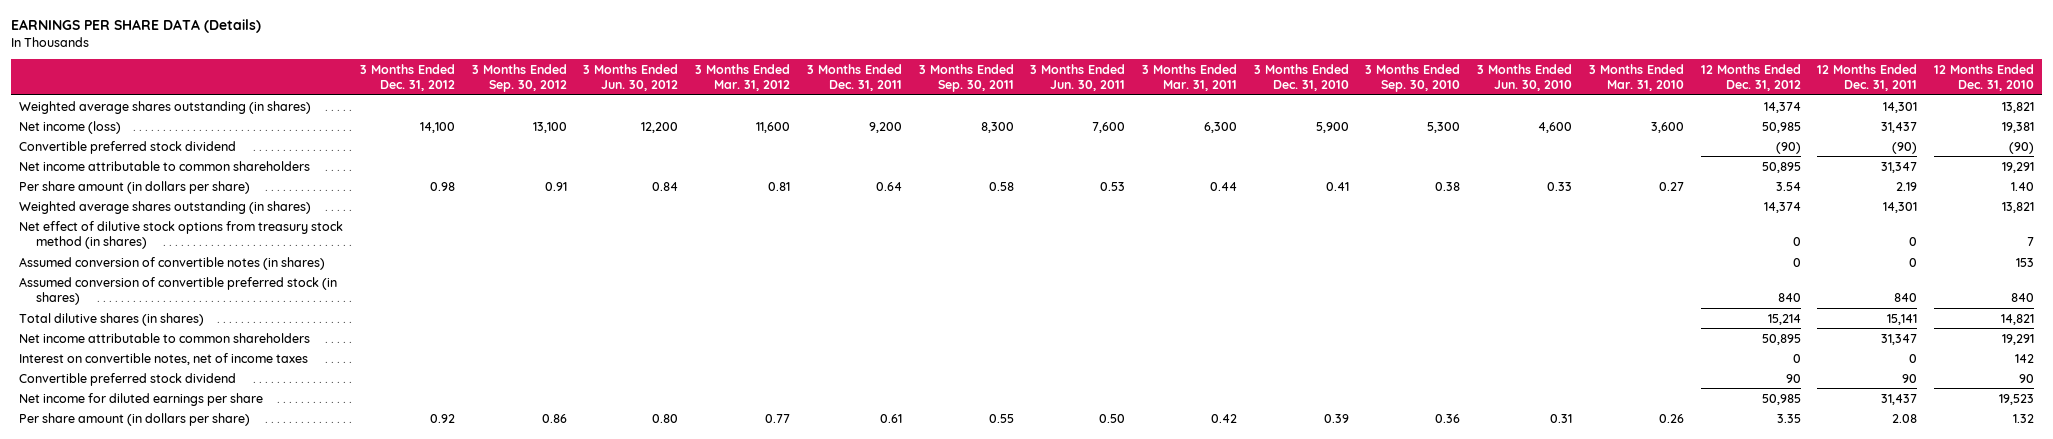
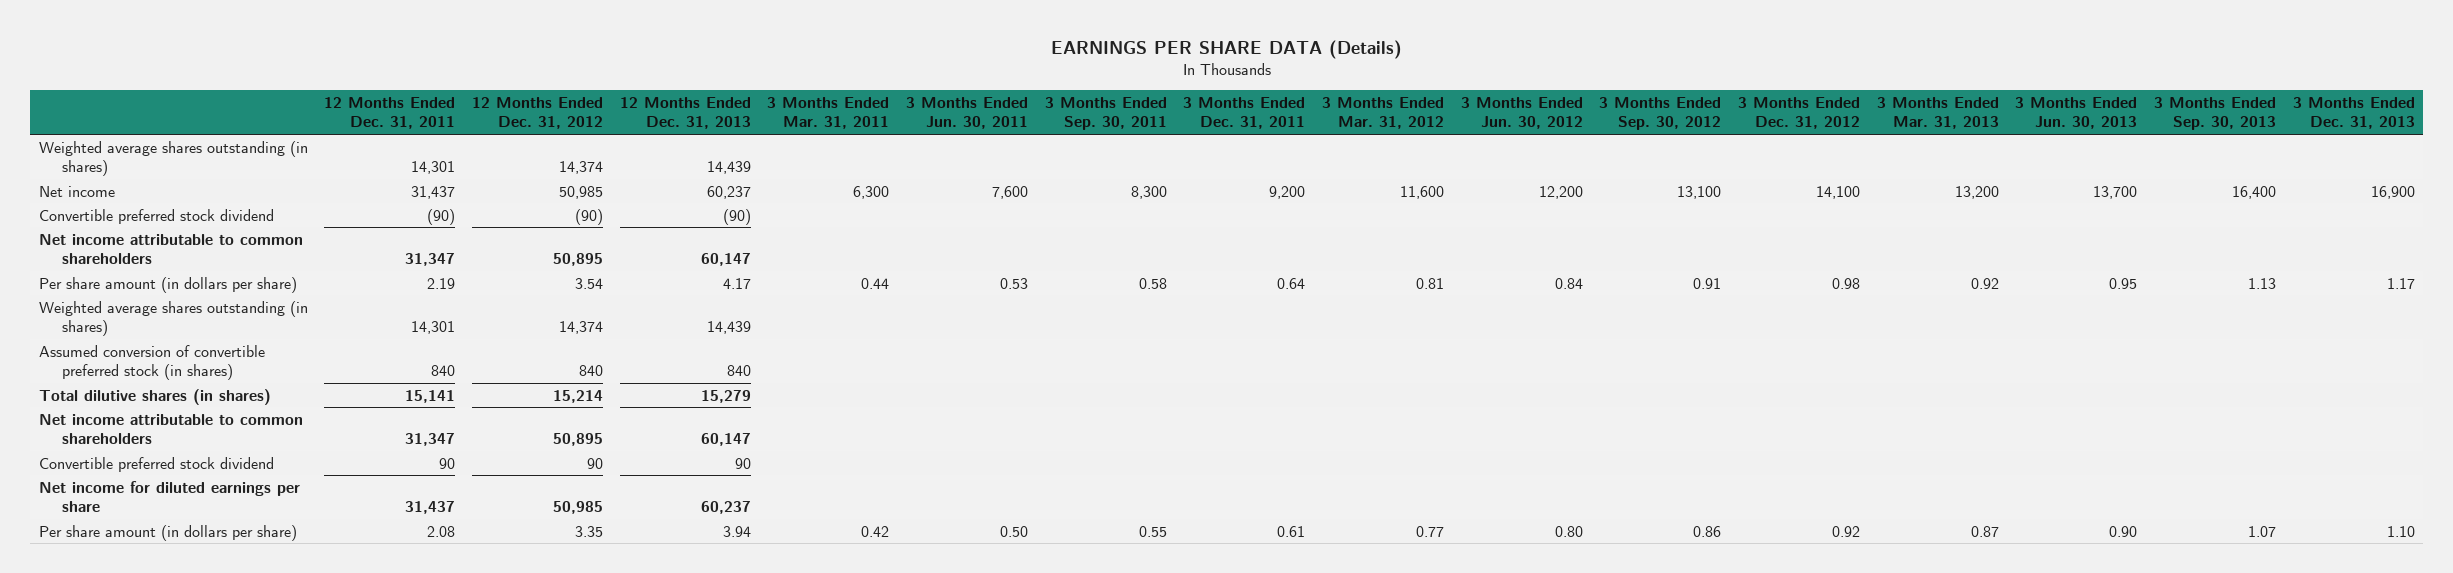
- | 3 Months Ended Dec. 31, 2012 | 3 Months Ended Sep. 30, 2012 | 3 Months Ended Jun. 30, 2012 | 3 Months Ended Mar. 31, 2012 | 3 Months Ended Dec. 31, 2011 | 3 Months Ended Sep. 30, 2011 | 3 Months Ended Jun. 30, 2011 | 3 Months Ended Mar. 31, 2011 | 3 Months Ended Dec. 31, 2010 | 3 Months Ended Sep. 30, 2010 | 3 Months Ended Jun. 30, 2010 | 3 Months Ended Mar. 31, 2010 | 12 Months Ended Dec. 31, 2012 | 12 Months Ended Dec. 31, 2011 | 12 Months Ended Dec. 31, 2010
+ | 12 Months Ended Dec. 31, 2011 | 12 Months Ended Dec. 31, 2012 | 12 Months Ended Dec. 31, 2013 | 3 Months Ended Mar. 31, 2011 | 3 Months Ended Jun. 30, 2011 | 3 Months Ended Sep. 30, 2011 | 3 Months Ended Dec. 31, 2011 | 3 Months Ended Mar. 31, 2012 | 3 Months Ended Jun. 30, 2012 | 3 Months Ended Sep. 30, 2012 | 3 Months Ended Dec. 31, 2012 | 3 Months Ended Mar. 31, 2013 | 3 Months Ended Jun. 30, 2013 | 3 Months Ended Sep. 30, 2013 | 3 Months Ended Dec. 31, 2013
- Net income (loss) | 14,100 | 13,100 | 12,200 | 11,600 | 9,200 | 8,300 | 7,600 | 6,300 | 5,900 | 5,300 | 4,600 | 3,600 | 50,985 | 31,437 | 19,381
+ Net income | 31,437 | 50,985 | 60,237 | 6,300 | 7,600 | 8,300 | 9,200 | 11,600 | 12,200 | 13,100 | 14,100 | 13,200 | 13,700 | 16,400 | 16,900
- Net effect of dilutive stock options from treasury stock method (in shares) | | | | | | | | | | | | | 0 | 0 | 7
- Assumed conversion of convertible notes (in shares) | | | | | | | | | | | | | 0 | 0 | 153
- Interest on convertible notes, net of income taxes | | | | | | | | | | | | | 0 | 0 | 142

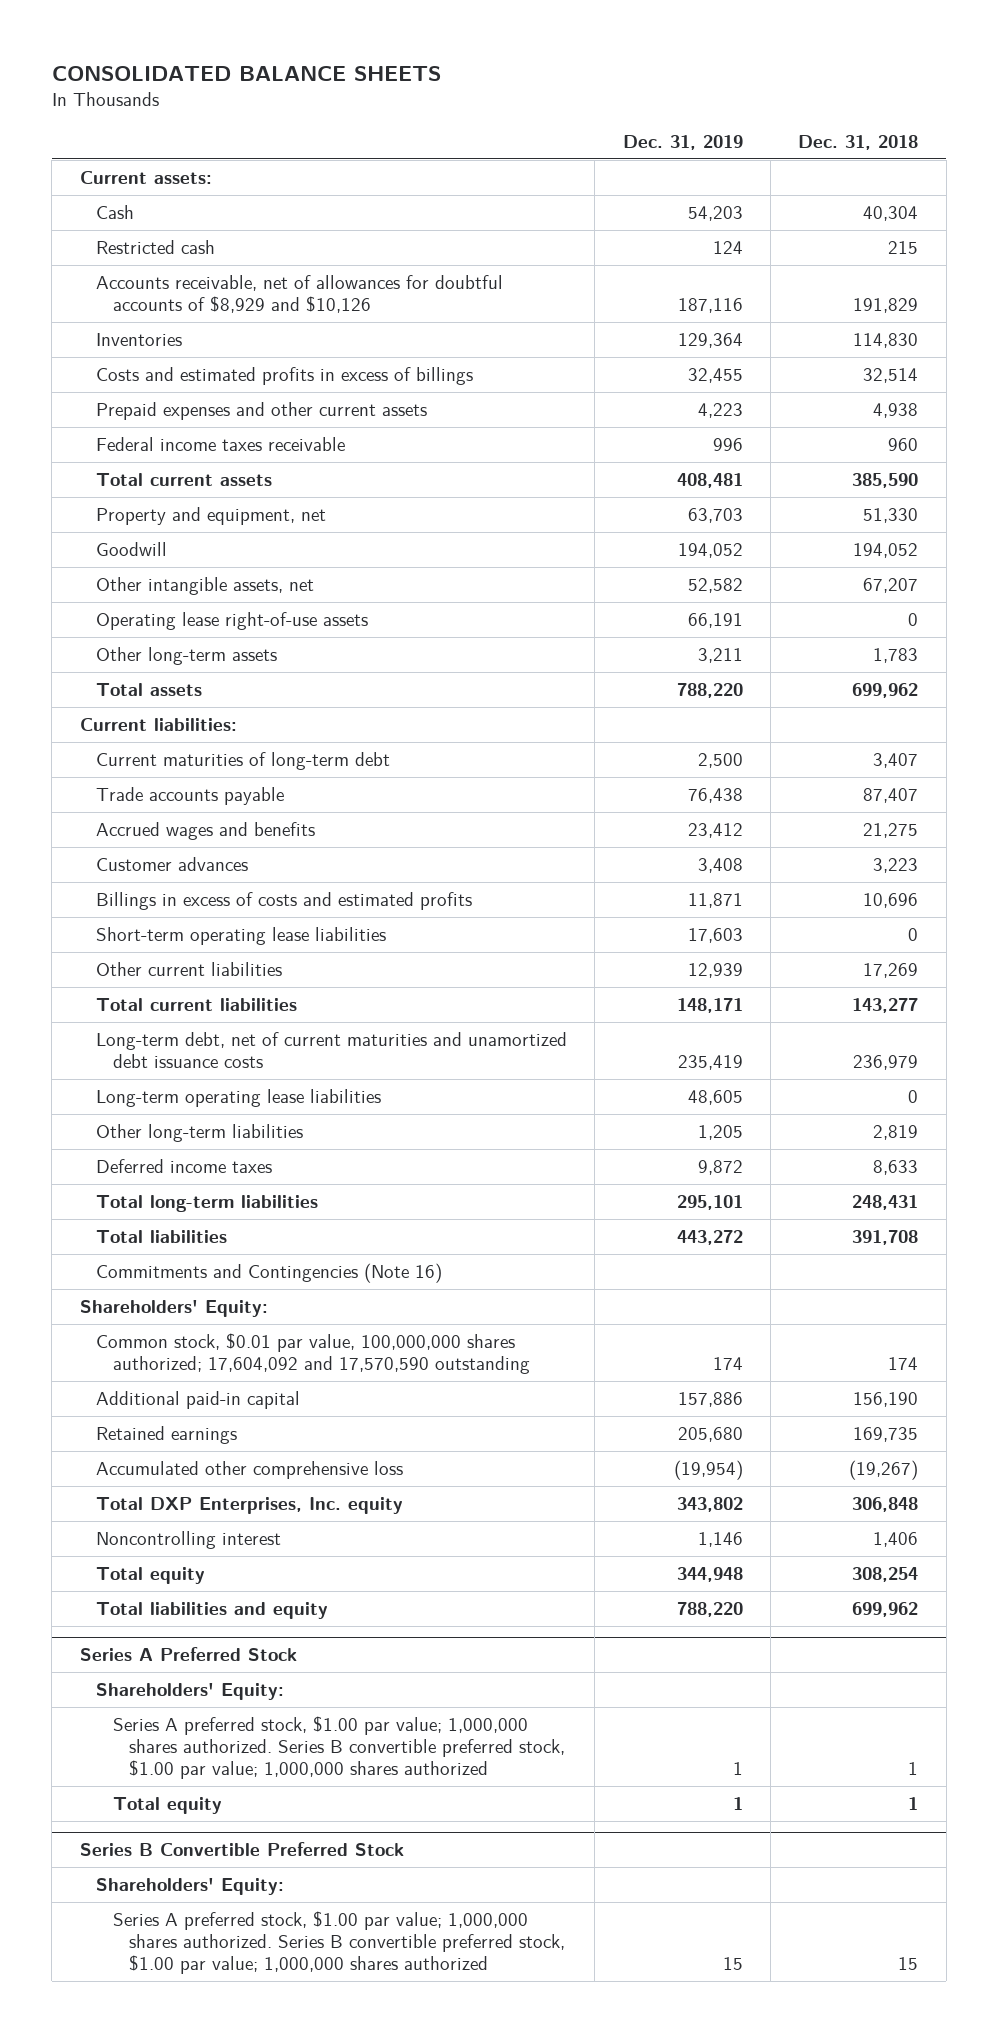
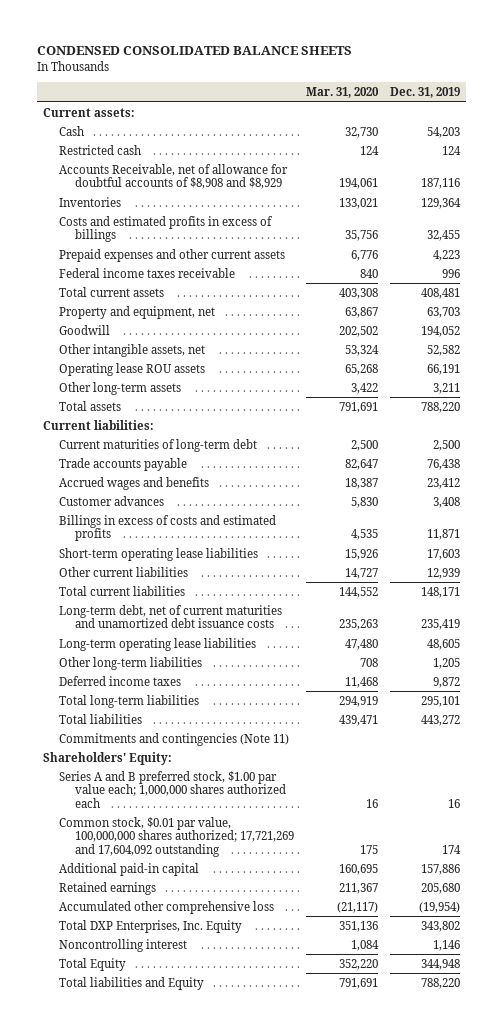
- CONSOLIDATED BALANCE SHEETS
+ CONDENSED CONSOLIDATED BALANCE SHEETS
- | Dec. 31, 2019 | Dec. 31, 2018
+ | Mar. 31, 2020 | Dec. 31, 2019
- Accounts receivable, net of allowances for doubtful accounts of $8,929 and $10,126 | 187,116 | 191,829
+ Accounts Receivable, net of allowance for doubtful accounts of $8,908 and $8,929 | 194,061 | 187,116
- Operating lease right-of-use assets | 66,191 | 0
+ Operating lease ROU assets | 65,268 | 66,191
- Commitments and Contingencies (Note 16)
+ Commitments and contingencies (Note 11)
- Common stock, $0.01 par value, 100,000,000 shares authorized; 17,604,092 and 17,570,590 outstanding | 174 | 174
+ Series A and B preferred stock, $1.00 par value each; 1,000,000 shares authorized each | 16 | 16
+ Common stock, $0.01 par value, 100,000,000 shares authorized; 17,721,269 and 17,604,092 outstanding | 175 | 174
- Total DXP Enterprises, Inc. equity | 343,802 | 306,848
+ Total DXP Enterprises, Inc. Equity | 351,136 | 343,802
- Total equity | 344,948 | 308,254
- Total liabilities and equity | 788,220 | 699,962
- Series A Preferred Stock
- Shareholders' Equity:
- Series A preferred stock, $1.00 par value; 1,000,000 shares authorized. Series B convertible preferred stock, $1.00 par value; 1,000,000 shares authorized | 1 | 1
- Total equity | 1 | 1
- Series B Convertible Preferred Stock
- Shareholders' Equity:
- Series A preferred stock, $1.00 par value; 1,000,000 shares authorized. Series B convertible preferred stock, $1.00 par value; 1,000,000 shares authorized | 15 | 15
+ Total Equity | 352,220 | 344,948
+ Total liabilities and Equity | 791,691 | 788,220

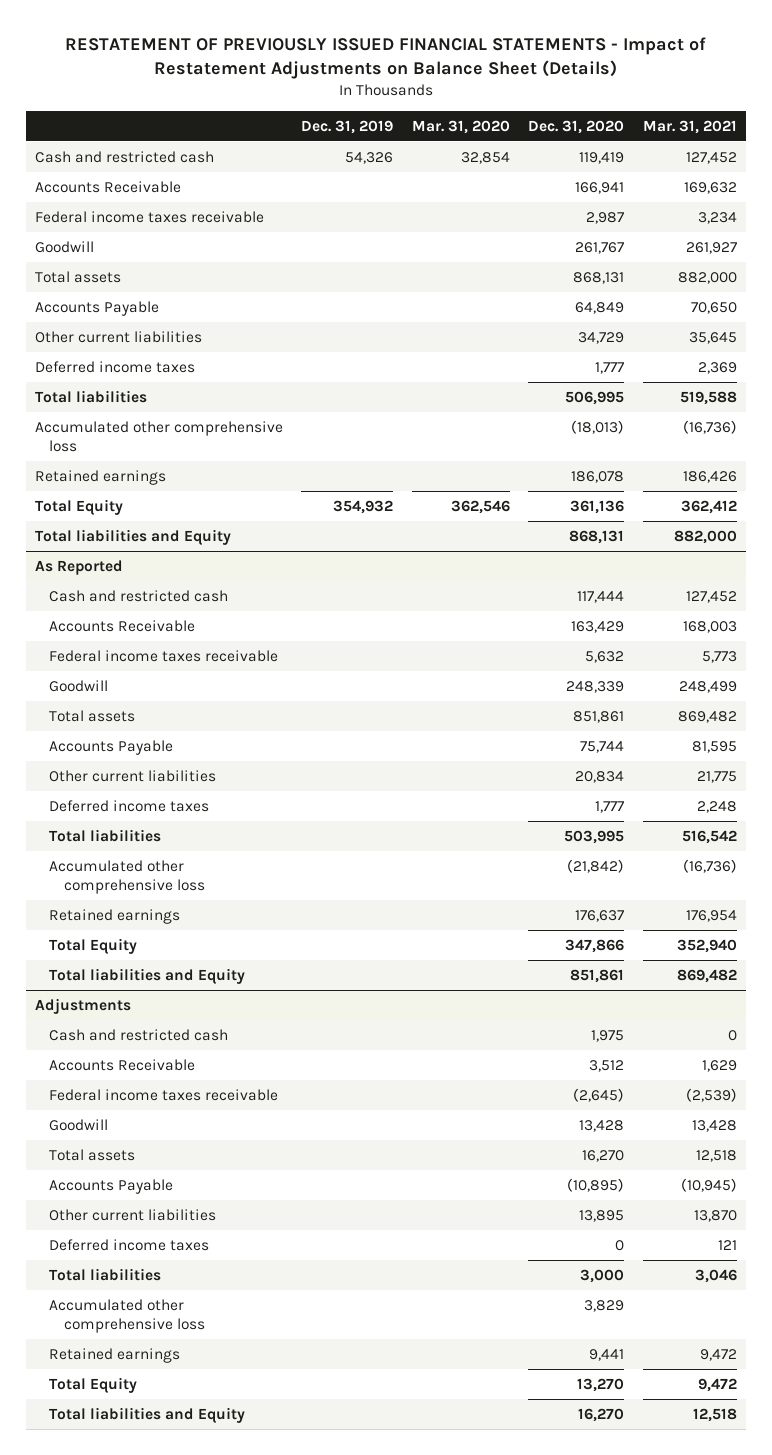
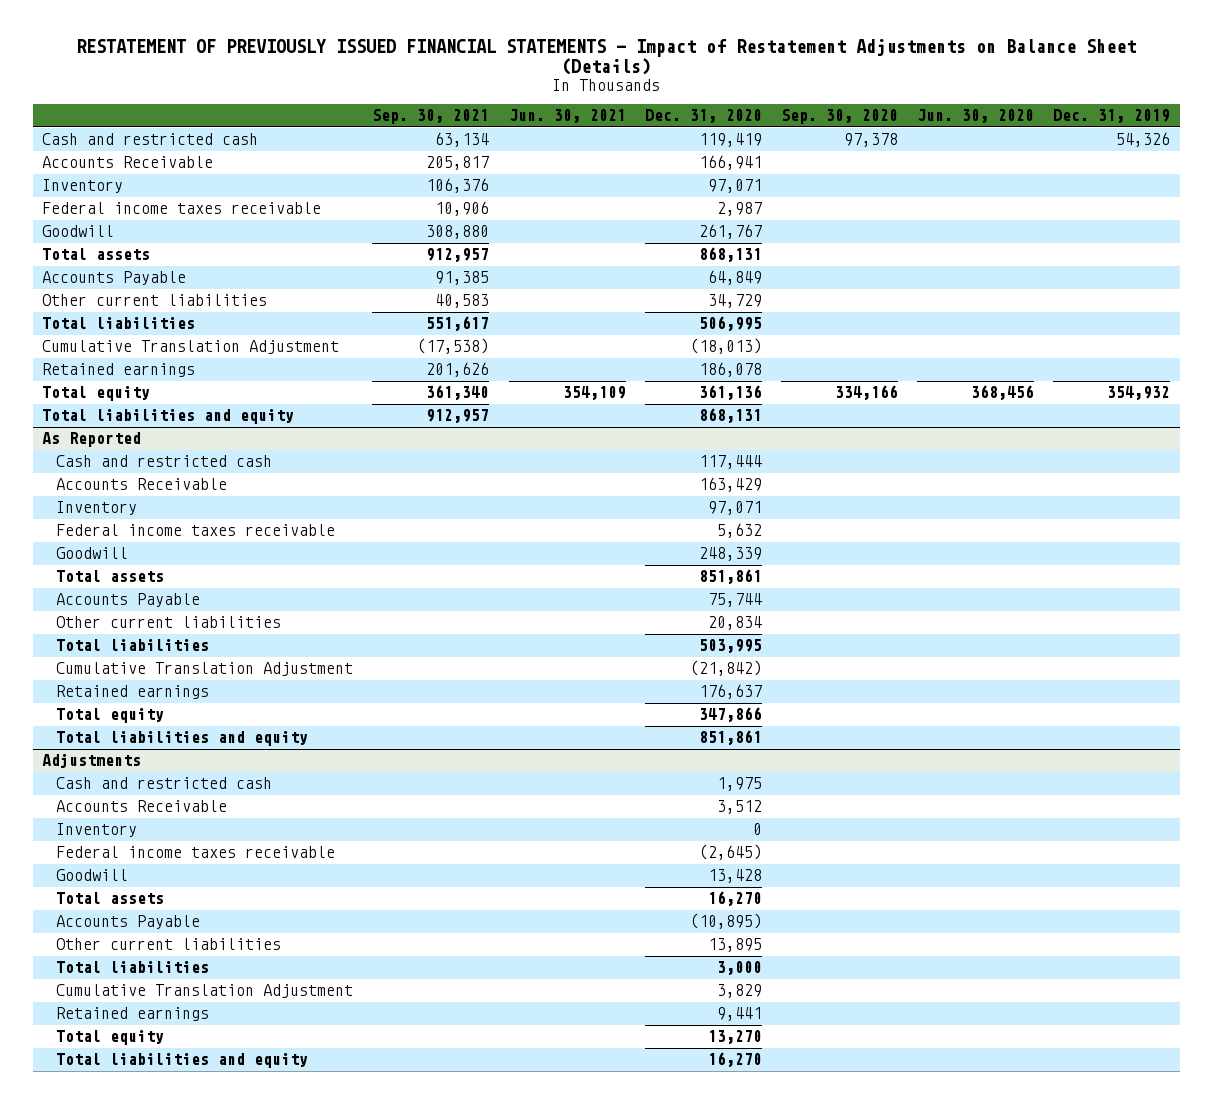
- | Dec. 31, 2019 | Mar. 31, 2020 | Dec. 31, 2020 | Mar. 31, 2021
+ | Sep. 30, 2021 | Jun. 30, 2021 | Dec. 31, 2020 | Sep. 30, 2020 | Jun. 30, 2020 | Dec. 31, 2019
+ Inventory | 106,376 | | 97,071 | | |
- Deferred income taxes | | | 1,777 | 2,369
- Accumulated other comprehensive loss | | | (18,013) | (16,736)
+ Cumulative Translation Adjustment | (17,538) | | (18,013) | | |
- Total Equity | 354,932 | 362,546 | 361,136 | 362,412
- Total liabilities and Equity | | | 868,131 | 882,000
+ Total equity | 361,340 | 354,109 | 361,136 | 334,166 | 368,456 | 354,932
+ Total liabilities and equity | 912,957 | | 868,131 | | |
@ As Reported
+ Inventory | | | 97,071 | | |
- Deferred income taxes | | | 1,777 | 2,248
- Accumulated other comprehensive loss | | | (21,842) | (16,736)
+ Cumulative Translation Adjustment | | | (21,842) | | |
- Total Equity | | | 347,866 | 352,940
- Total liabilities and Equity | | | 851,861 | 869,482
+ Total equity | | | 347,866 | | |
+ Total liabilities and equity | | | 851,861 | | |
@ Adjustments
+ Inventory | | | 0 | | |
- Deferred income taxes | | | 0 | 121
- Accumulated other comprehensive loss | | | 3,829 |
+ Cumulative Translation Adjustment | | | 3,829 | | |
- Total Equity | | | 13,270 | 9,472
- Total liabilities and Equity | | | 16,270 | 12,518
+ Total equity | | | 13,270 | | |
+ Total liabilities and equity | | | 16,270 | | |

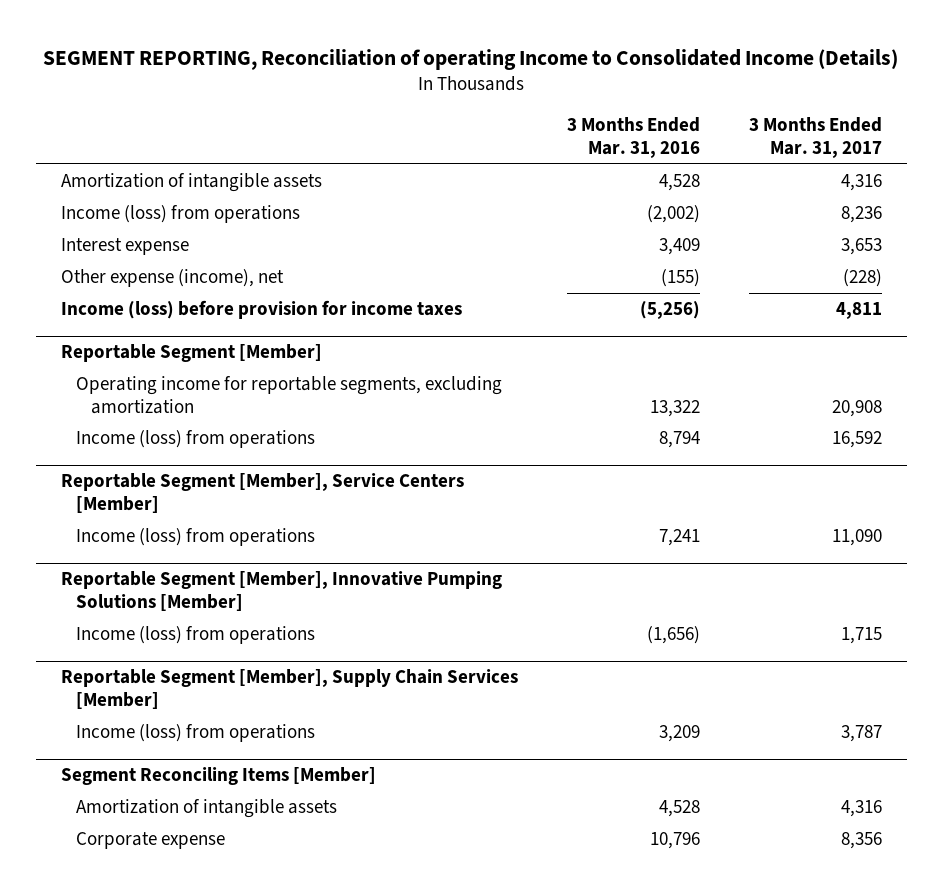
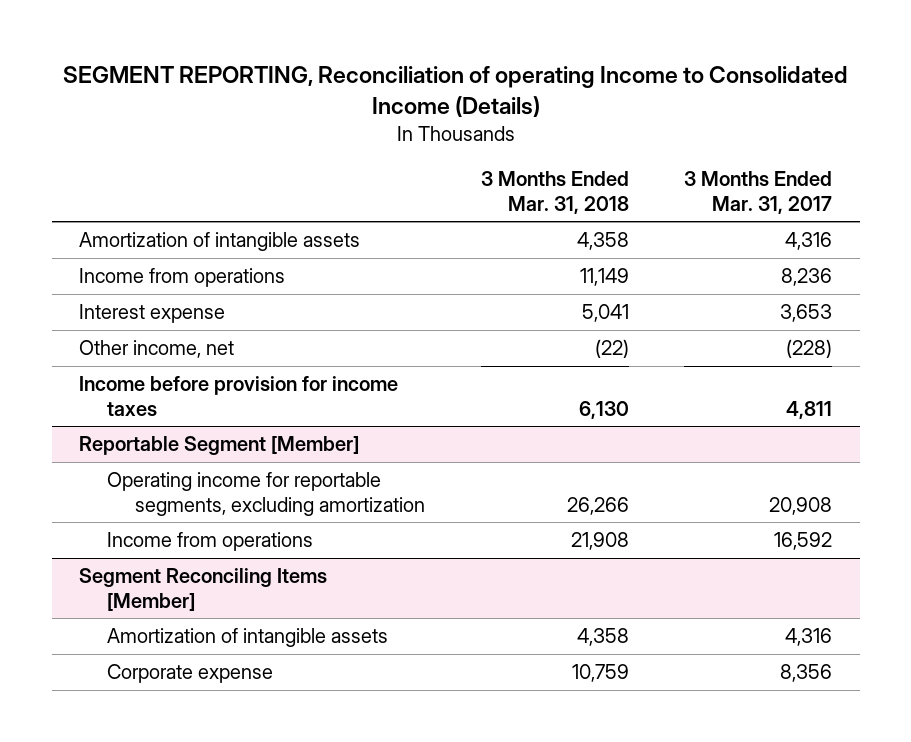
- | 3 Months Ended Mar. 31, 2016 | 3 Months Ended Mar. 31, 2017
+ | 3 Months Ended Mar. 31, 2018 | 3 Months Ended Mar. 31, 2017
- Income (loss) from operations | (2,002) | 8,236
+ Income from operations | 11,149 | 8,236
- Other expense (income), net | (155) | (228)
- Income (loss) before provision for income taxes | (5,256) | 4,811
+ Other income, net | (22) | (228)
+ Income before provision for income taxes | 6,130 | 4,811
@ Reportable Segment [Member]
- Income (loss) from operations | 8,794 | 16,592
- Reportable Segment [Member], Service Centers [Member]
- Income (loss) from operations | 7,241 | 11,090
- Reportable Segment [Member], Innovative Pumping Solutions [Member]
- Income (loss) from operations | (1,656) | 1,715
- Reportable Segment [Member], Supply Chain Services [Member]
- Income (loss) from operations | 3,209 | 3,787
@ Reportable Segment [Member]
+ Income from operations | 21,908 | 16,592

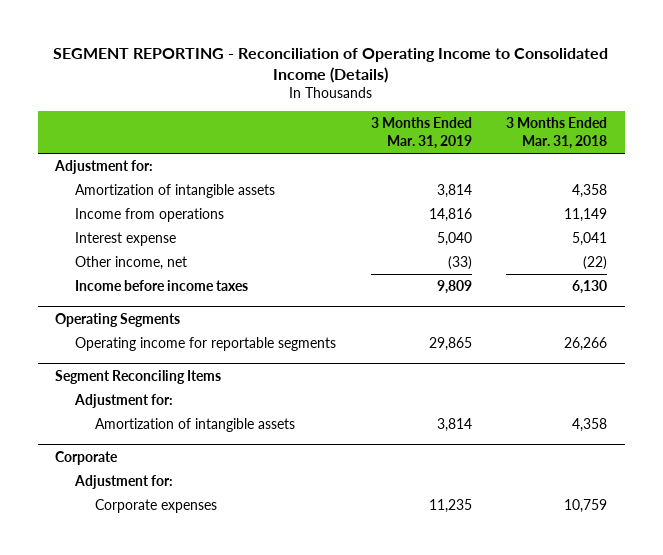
- SEGMENT REPORTING, Reconciliation of operating Income to Consolidated Income (Details)
+ SEGMENT REPORTING - Reconciliation of Operating Income to Consolidated Income (Details)
- | 3 Months Ended Mar. 31, 2018 | 3 Months Ended Mar. 31, 2017
+ | 3 Months Ended Mar. 31, 2019 | 3 Months Ended Mar. 31, 2018
+ Adjustment for:
- Income before provision for income taxes | 6,130 | 4,811
- Reportable Segment [Member]
- Operating income for reportable segments, excluding amortization | 26,266 | 20,908
- Income from operations | 21,908 | 16,592
- Segment Reconciling Items [Member]
+ Income before income taxes | 9,809 | 6,130
+ Operating Segments
+ Operating income for reportable segments | 29,865 | 26,266
+ Segment Reconciling Items
+ Adjustment for:
- Corporate expense | 10,759 | 8,356
+ Corporate
+ Adjustment for:
+ Corporate expenses | 11,235 | 10,759

